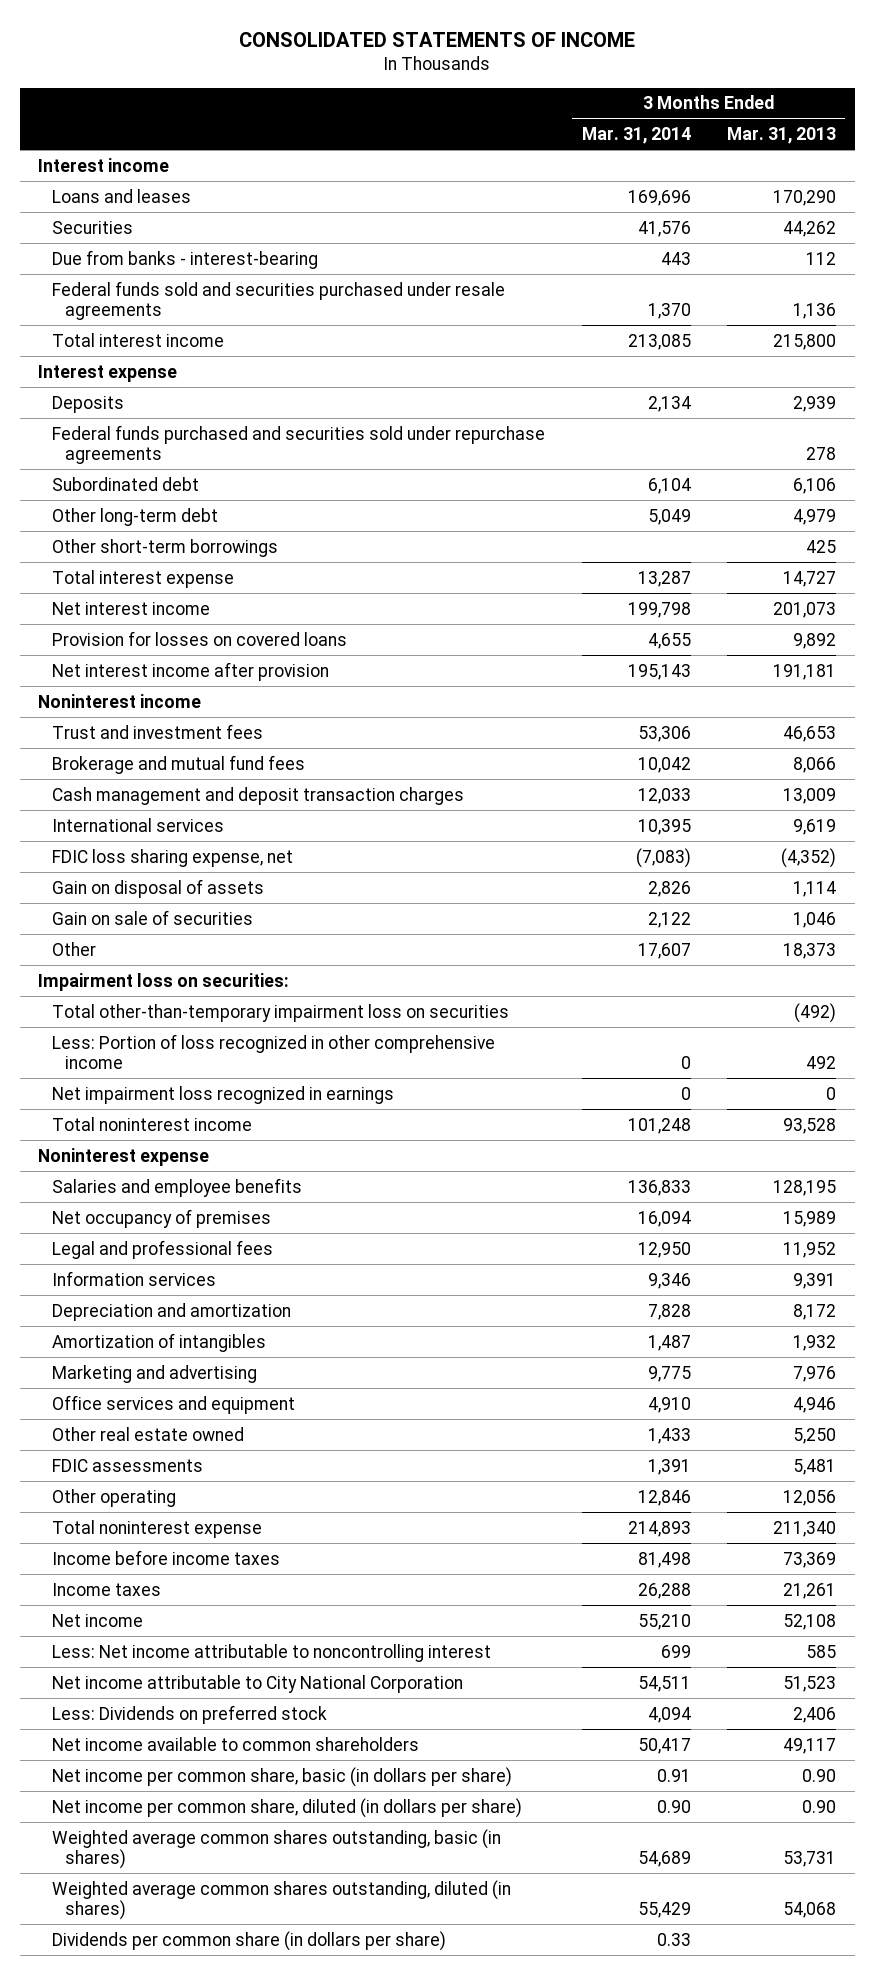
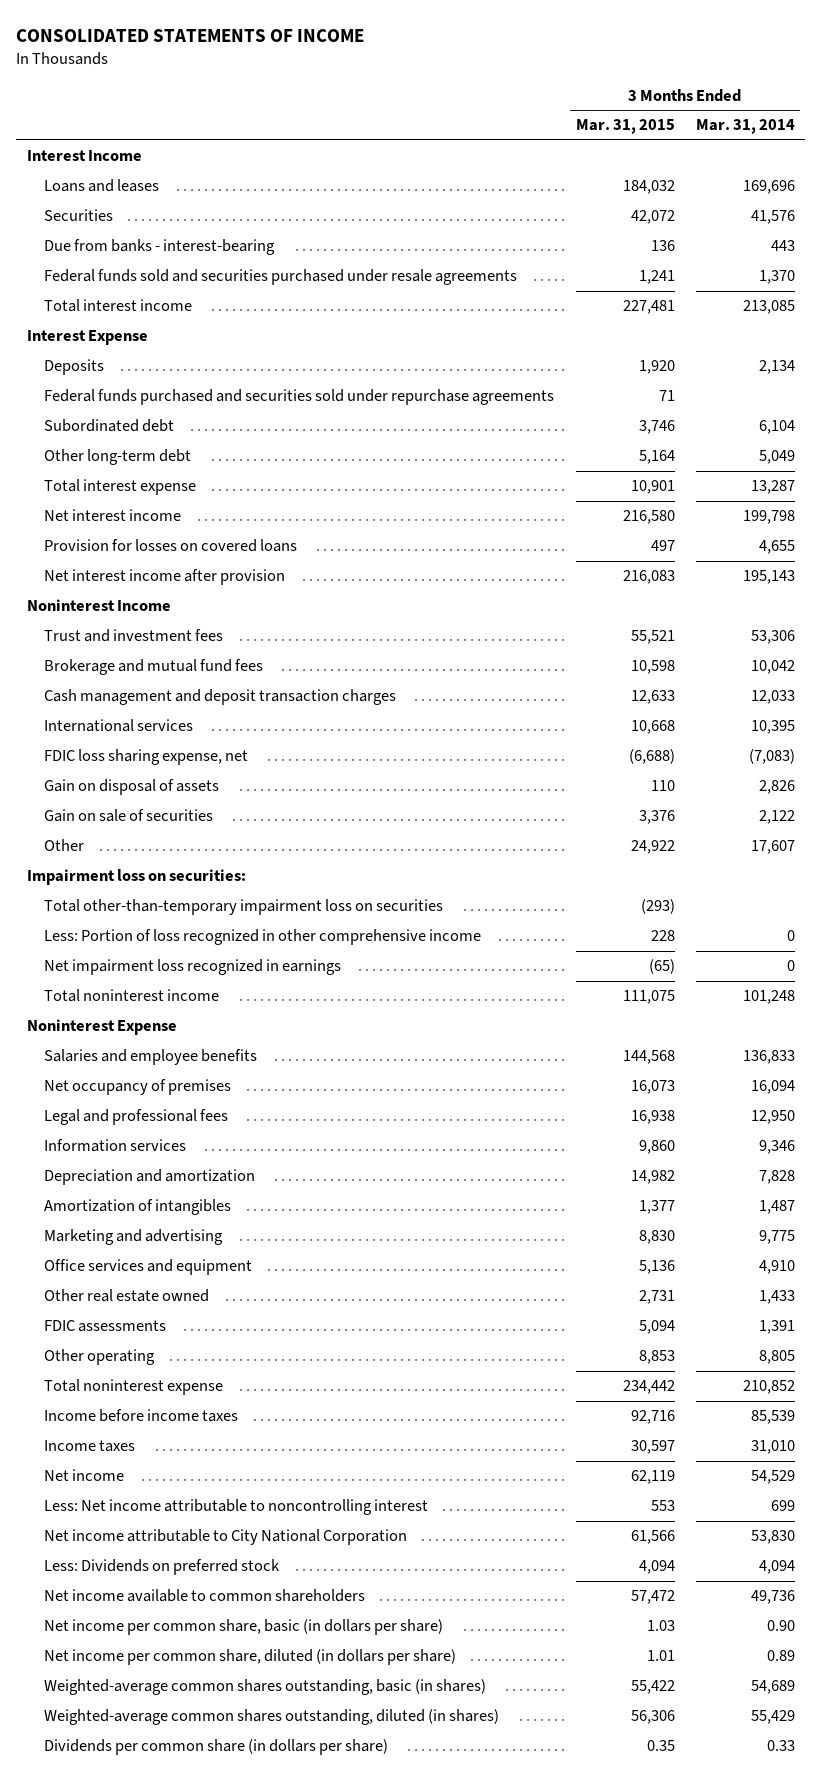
- | 3 Months Ended Mar. 31, 2014 | 3 Months Ended Mar. 31, 2013
+ | 3 Months Ended Mar. 31, 2015 | 3 Months Ended Mar. 31, 2014
- Interest income
+ Interest Income
- Interest expense
+ Interest Expense
- Other short-term borrowings | | 425
- Noninterest income
+ Noninterest Income
- Noninterest expense
+ Noninterest Expense
- Other operating | 12,846 | 12,056
- Total noninterest expense | 214,893 | 211,340
- Income before income taxes | 81,498 | 73,369
- Income taxes | 26,288 | 21,261
- Net income | 55,210 | 52,108
+ Other operating | 8,853 | 8,805
+ Total noninterest expense | 234,442 | 210,852
+ Income before income taxes | 92,716 | 85,539
+ Income taxes | 30,597 | 31,010
+ Net income | 62,119 | 54,529
- Net income attributable to City National Corporation | 54,511 | 51,523
+ Net income attributable to City National Corporation | 61,566 | 53,830
- Net income available to common shareholders | 50,417 | 49,117
- Net income per common share, basic (in dollars per share) | 0.91 | 0.90
- Net income per common share, diluted (in dollars per share) | 0.90 | 0.90
- Weighted average common shares outstanding, basic (in shares) | 54,689 | 53,731
- Weighted average common shares outstanding, diluted (in shares) | 55,429 | 54,068
+ Net income available to common shareholders | 57,472 | 49,736
+ Net income per common share, basic (in dollars per share) | 1.03 | 0.90
+ Net income per common share, diluted (in dollars per share) | 1.01 | 0.89
+ Weighted-average common shares outstanding, basic (in shares) | 55,422 | 54,689
+ Weighted-average common shares outstanding, diluted (in shares) | 56,306 | 55,429

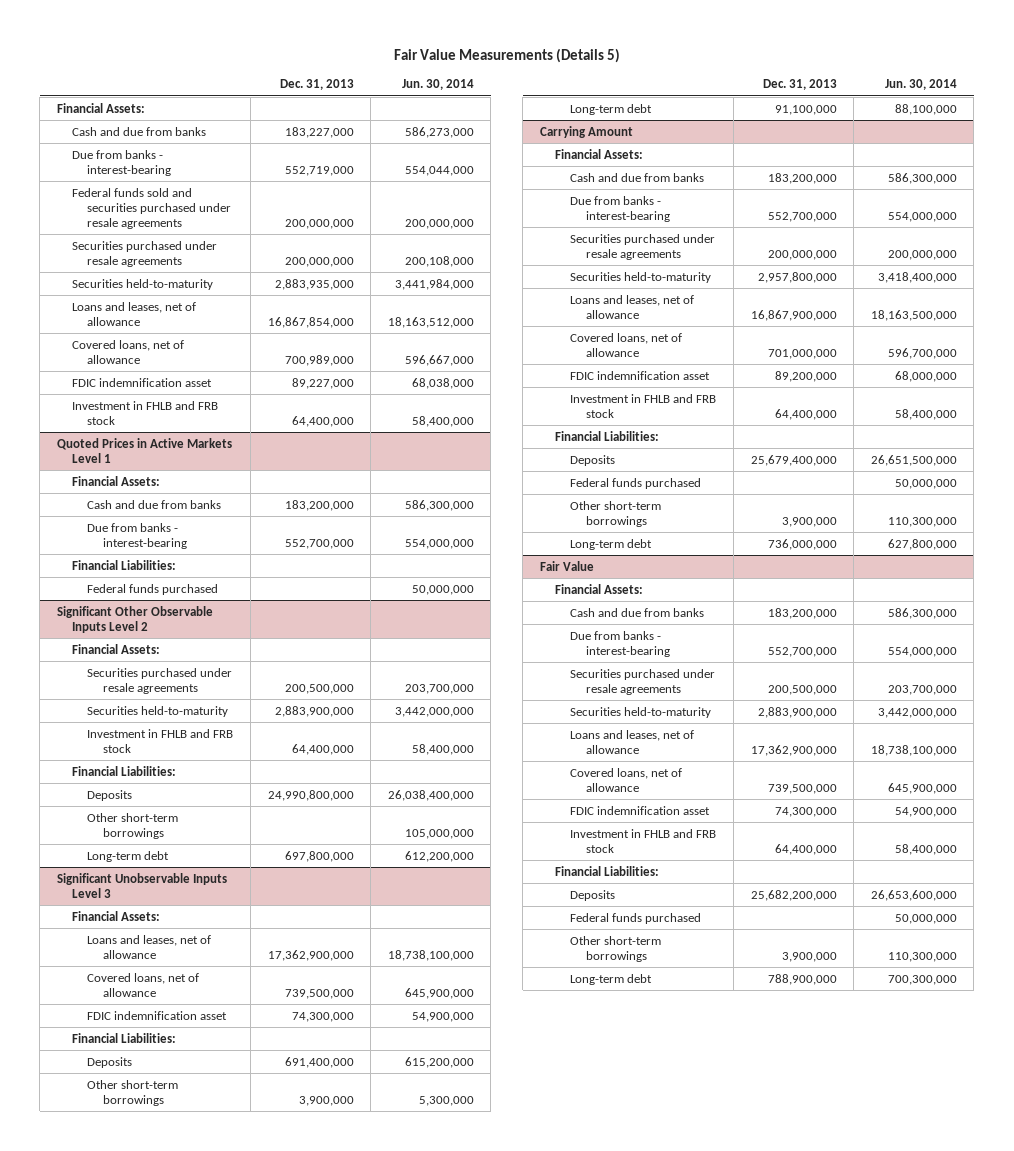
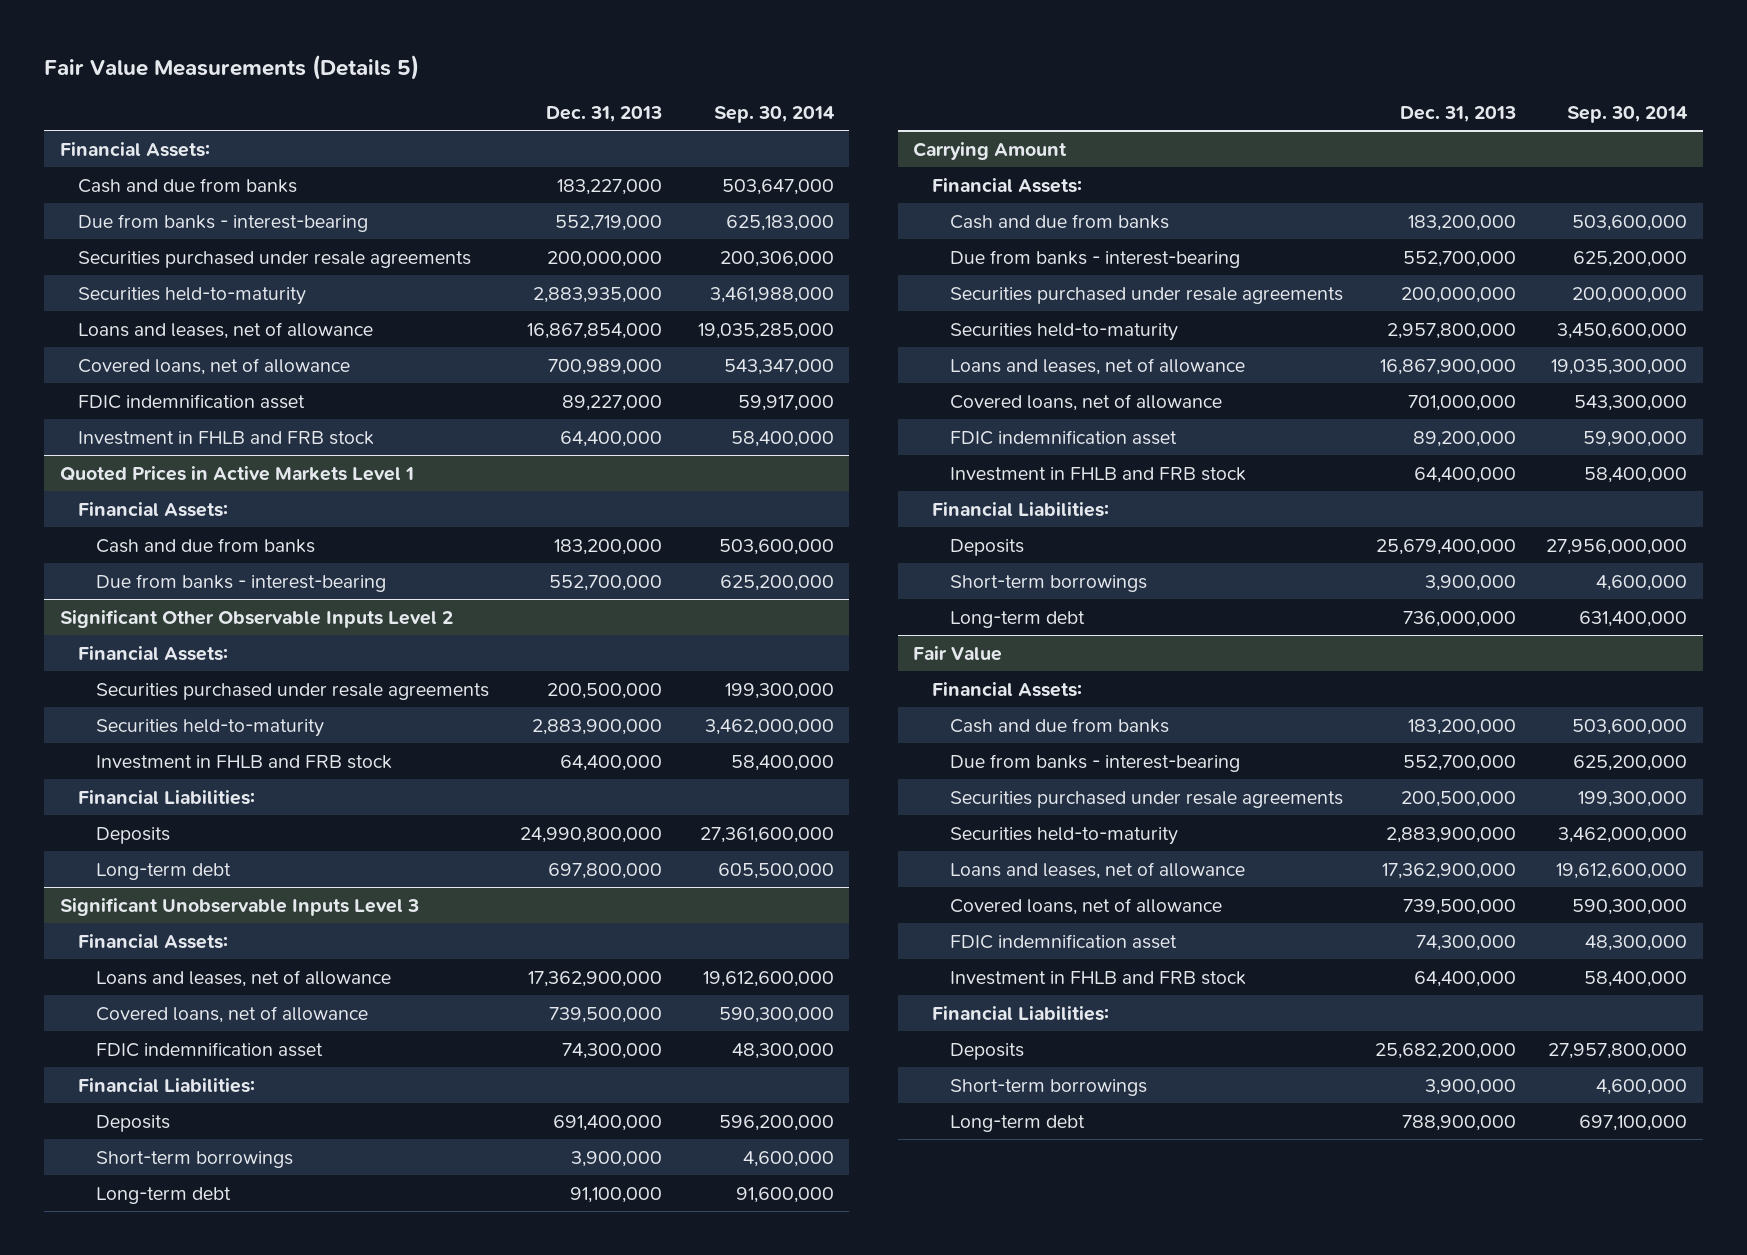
- | Dec. 31, 2013 | Jun. 30, 2014
+ | Dec. 31, 2013 | Sep. 30, 2014
- Federal funds sold and securities purchased under resale agreements | 200,000,000 | 200,000,000
@ Quoted Prices in Active Markets Level 1
- Financial Liabilities:
- Federal funds purchased | | 50,000,000
@ Significant Other Observable Inputs Level 2
- Other short-term borrowings | | 105,000,000
@ Significant Unobservable Inputs Level 3
- Other short-term borrowings | 3,900,000 | 5,300,000
+ Short-term borrowings | 3,900,000 | 4,600,000
@ Carrying Amount
- Federal funds purchased | | 50,000,000
- Other short-term borrowings | 3,900,000 | 110,300,000
+ Short-term borrowings | 3,900,000 | 4,600,000
@ Fair Value
- Federal funds purchased | | 50,000,000
- Other short-term borrowings | 3,900,000 | 110,300,000
+ Short-term borrowings | 3,900,000 | 4,600,000

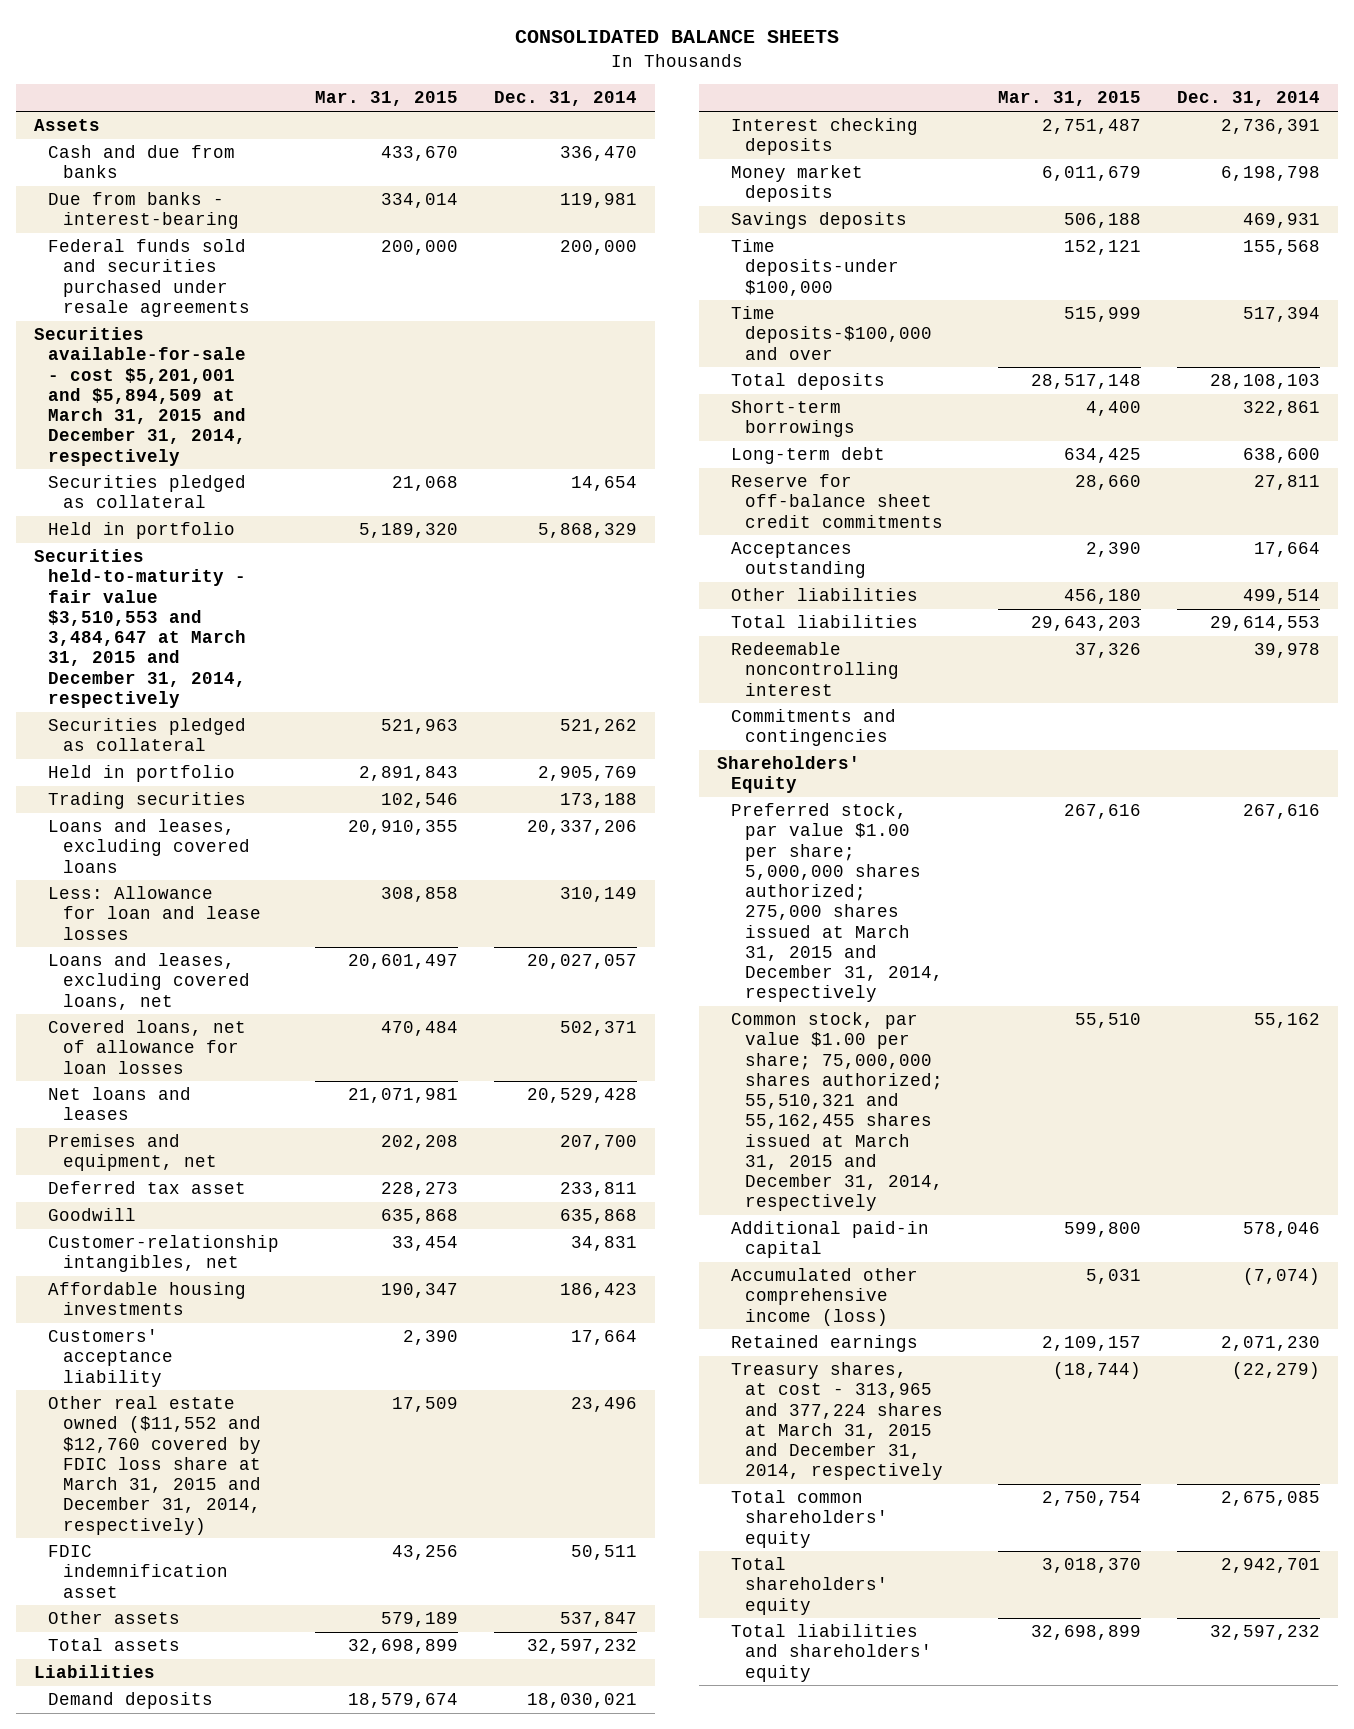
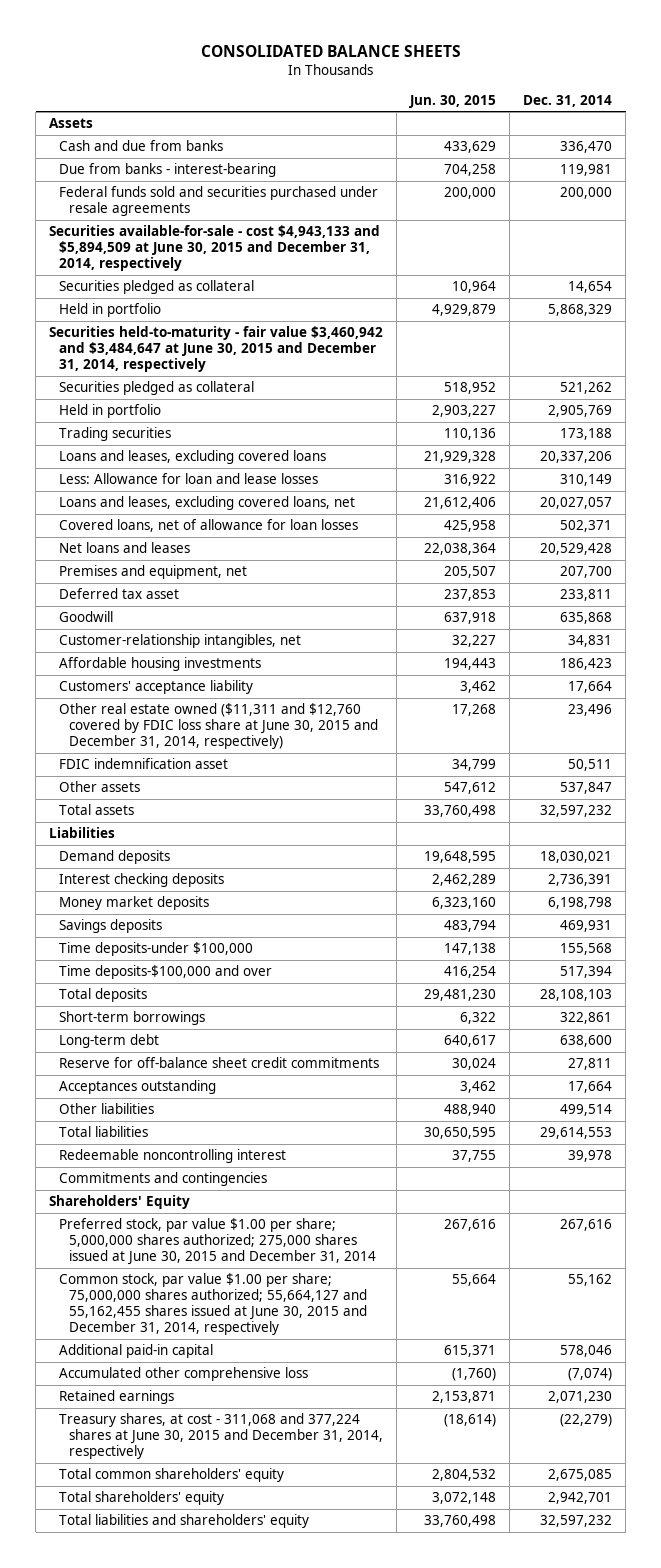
- | Mar. 31, 2015 | Dec. 31, 2014
+ | Jun. 30, 2015 | Dec. 31, 2014
- Securities available-for-sale - cost $5,201,001 and $5,894,509 at March 31, 2015 and December 31, 2014, respectively
+ Securities available-for-sale - cost $4,943,133 and $5,894,509 at June 30, 2015 and December 31, 2014, respectively
- Securities held-to-maturity - fair value $3,510,553 and 3,484,647 at March 31, 2015 and December 31, 2014, respectively
+ Securities held-to-maturity - fair value $3,460,942 and $3,484,647 at June 30, 2015 and December 31, 2014, respectively
- Other real estate owned ($11,552 and $12,760 covered by FDIC loss share at March 31, 2015 and December 31, 2014, respectively) | 17,509 | 23,496
+ Other real estate owned ($11,311 and $12,760 covered by FDIC loss share at June 30, 2015 and December 31, 2014, respectively) | 17,268 | 23,496
- Preferred stock, par value $1.00 per share; 5,000,000 shares authorized; 275,000 shares issued at March 31, 2015 and December 31, 2014, respectively | 267,616 | 267,616
- Common stock, par value $1.00 per share; 75,000,000 shares authorized; 55,510,321 and 55,162,455 shares issued at March 31, 2015 and December 31, 2014, respectively | 55,510 | 55,162
+ Preferred stock, par value $1.00 per share; 5,000,000 shares authorized; 275,000 shares issued at June 30, 2015 and December 31, 2014 | 267,616 | 267,616
+ Common stock, par value $1.00 per share; 75,000,000 shares authorized; 55,664,127 and 55,162,455 shares issued at June 30, 2015 and December 31, 2014, respectively | 55,664 | 55,162
- Accumulated other comprehensive income (loss) | 5,031 | (7,074)
+ Accumulated other comprehensive loss | (1,760) | (7,074)
- Treasury shares, at cost - 313,965 and 377,224 shares at March 31, 2015 and December 31, 2014, respectively | (18,744) | (22,279)
+ Treasury shares, at cost - 311,068 and 377,224 shares at June 30, 2015 and December 31, 2014, respectively | (18,614) | (22,279)

